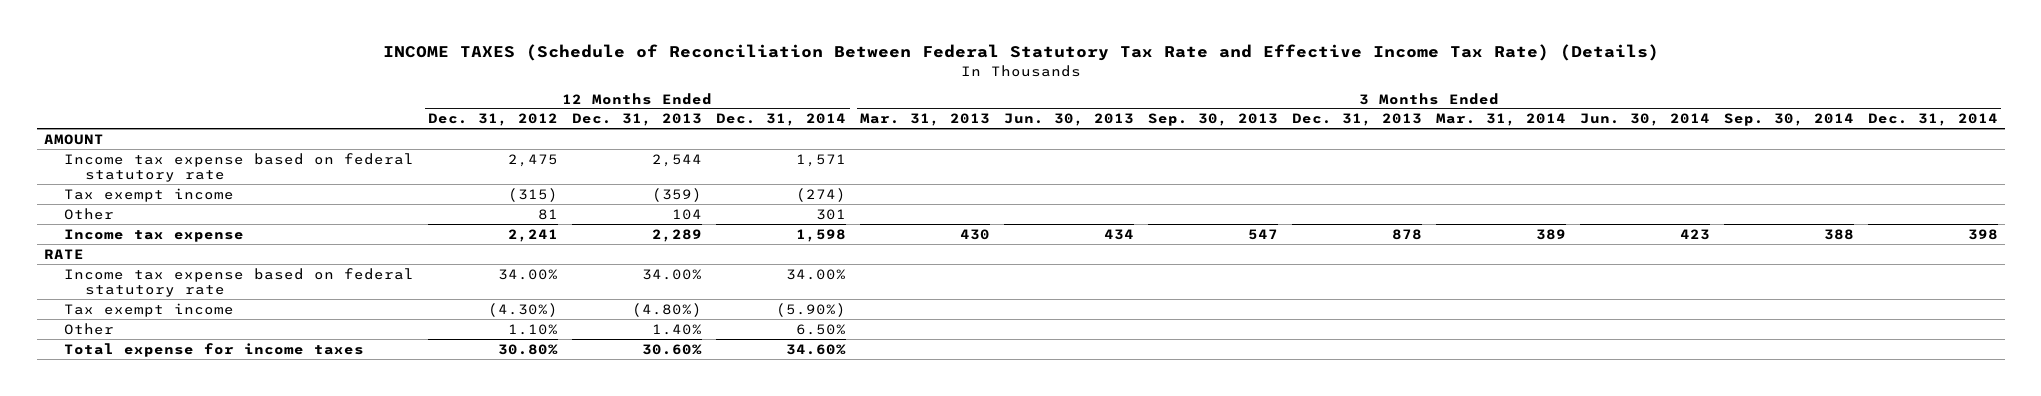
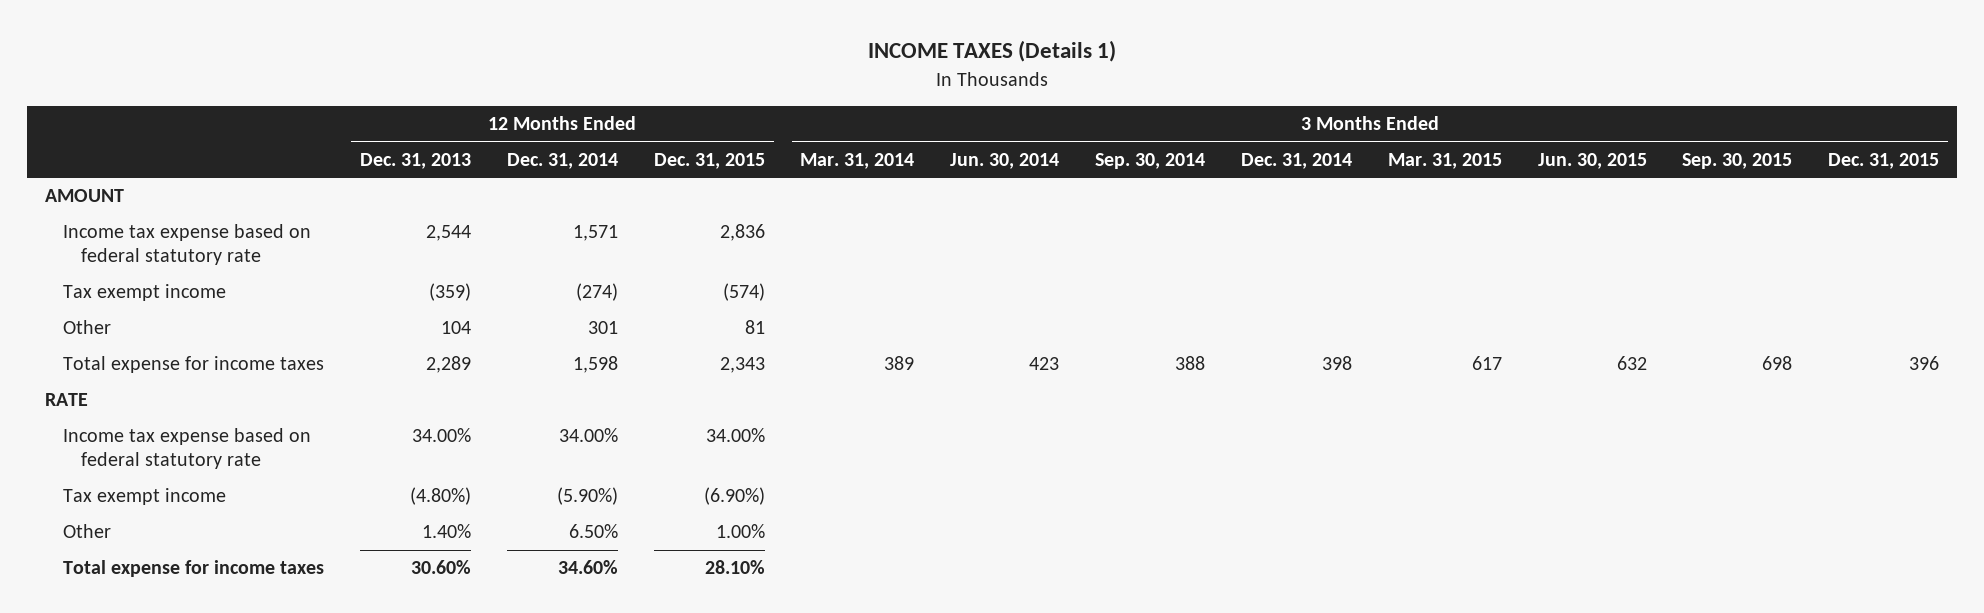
- INCOME TAXES (Schedule of Reconciliation Between Federal Statutory Tax Rate and Effective Income Tax Rate) (Details)
+ INCOME TAXES (Details 1)
- | 12 Months Ended Dec. 31, 2012 | 12 Months Ended Dec. 31, 2013 | 12 Months Ended Dec. 31, 2014 | 3 Months Ended Mar. 31, 2013 | 3 Months Ended Jun. 30, 2013 | 3 Months Ended Sep. 30, 2013 | 3 Months Ended Dec. 31, 2013 | 3 Months Ended Mar. 31, 2014 | 3 Months Ended Jun. 30, 2014 | 3 Months Ended Sep. 30, 2014 | 3 Months Ended Dec. 31, 2014
+ | 12 Months Ended Dec. 31, 2013 | 12 Months Ended Dec. 31, 2014 | 12 Months Ended Dec. 31, 2015 | 3 Months Ended Mar. 31, 2014 | 3 Months Ended Jun. 30, 2014 | 3 Months Ended Sep. 30, 2014 | 3 Months Ended Dec. 31, 2014 | 3 Months Ended Mar. 31, 2015 | 3 Months Ended Jun. 30, 2015 | 3 Months Ended Sep. 30, 2015 | 3 Months Ended Dec. 31, 2015
- Income tax expense | 2,241 | 2,289 | 1,598 | 430 | 434 | 547 | 878 | 389 | 423 | 388 | 398
+ Total expense for income taxes | 2,289 | 1,598 | 2,343 | 389 | 423 | 388 | 398 | 617 | 632 | 698 | 396

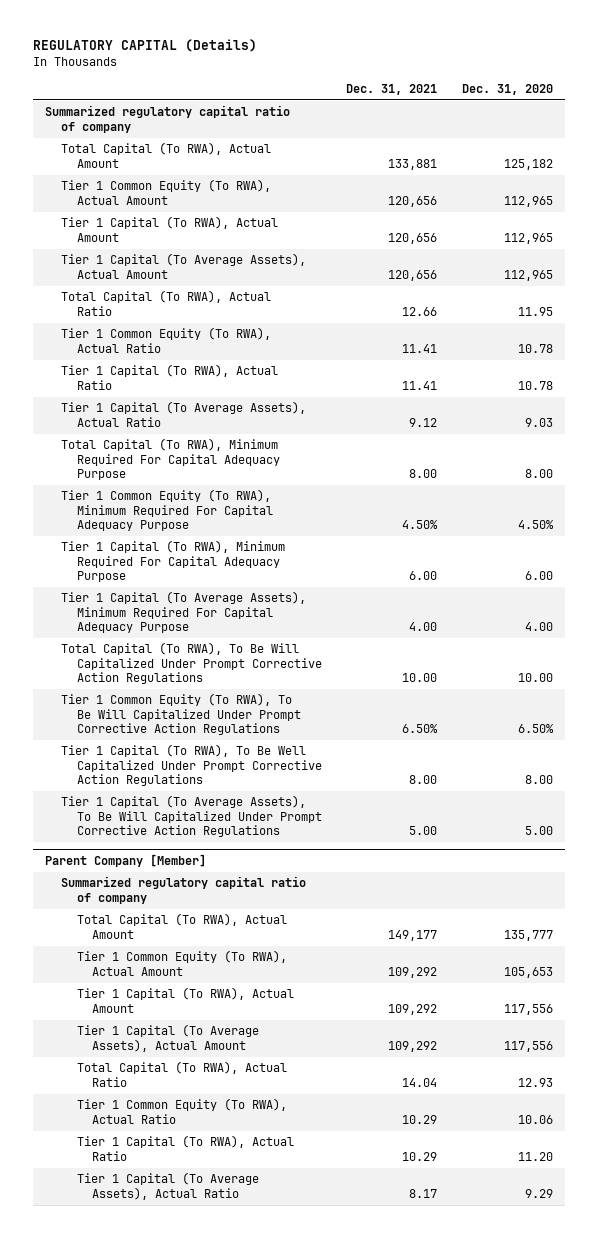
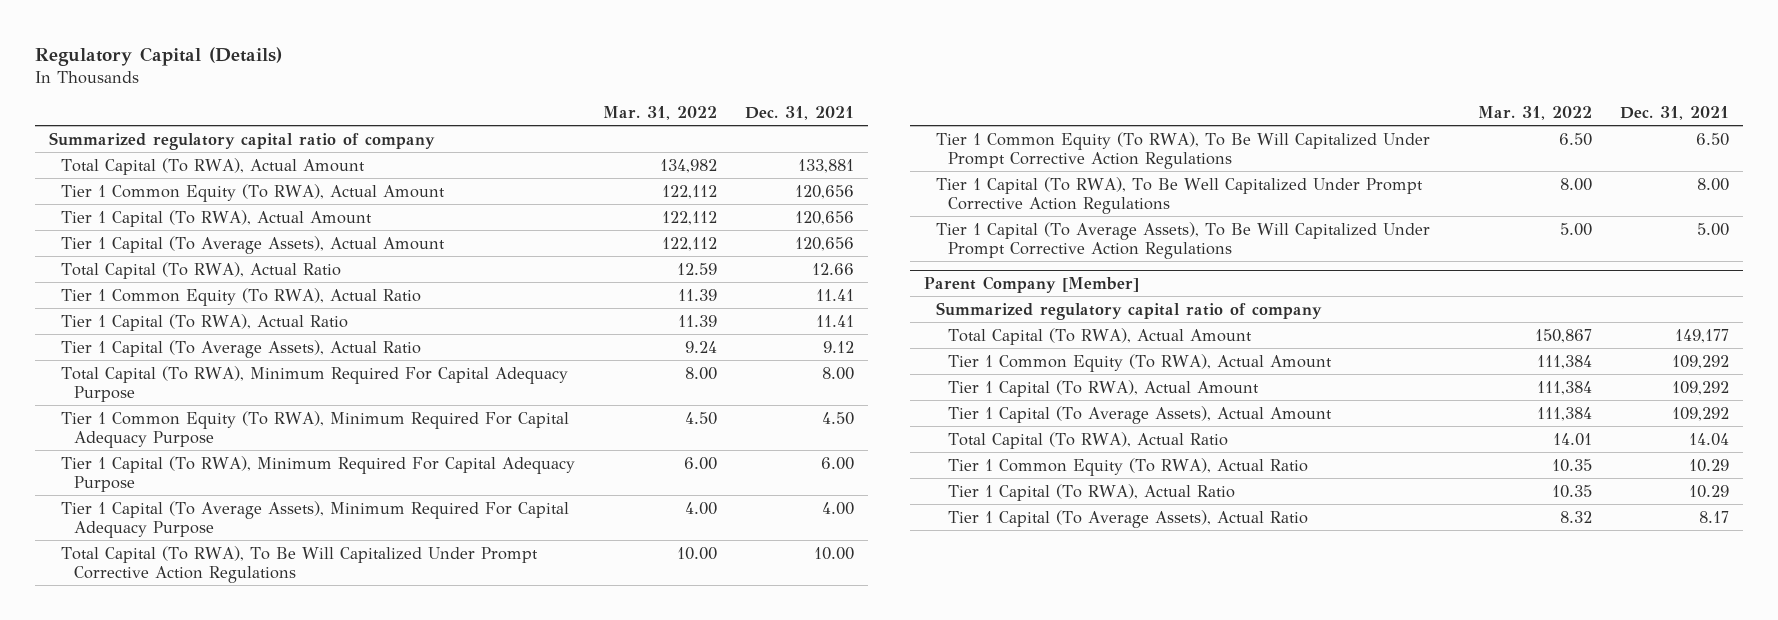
- REGULATORY CAPITAL (Details)
+ Regulatory Capital (Details)
- | Dec. 31, 2021 | Dec. 31, 2020
+ | Mar. 31, 2022 | Dec. 31, 2021
- Tier 1 Common Equity (To RWA), Minimum Required For Capital Adequacy Purpose | 4.50% | 4.50%
+ Tier 1 Common Equity (To RWA), Minimum Required For Capital Adequacy Purpose | 4.50 | 4.50
- Tier 1 Common Equity (To RWA), To Be Will Capitalized Under Prompt Corrective Action Regulations | 6.50% | 6.50%
+ Tier 1 Common Equity (To RWA), To Be Will Capitalized Under Prompt Corrective Action Regulations | 6.50 | 6.50

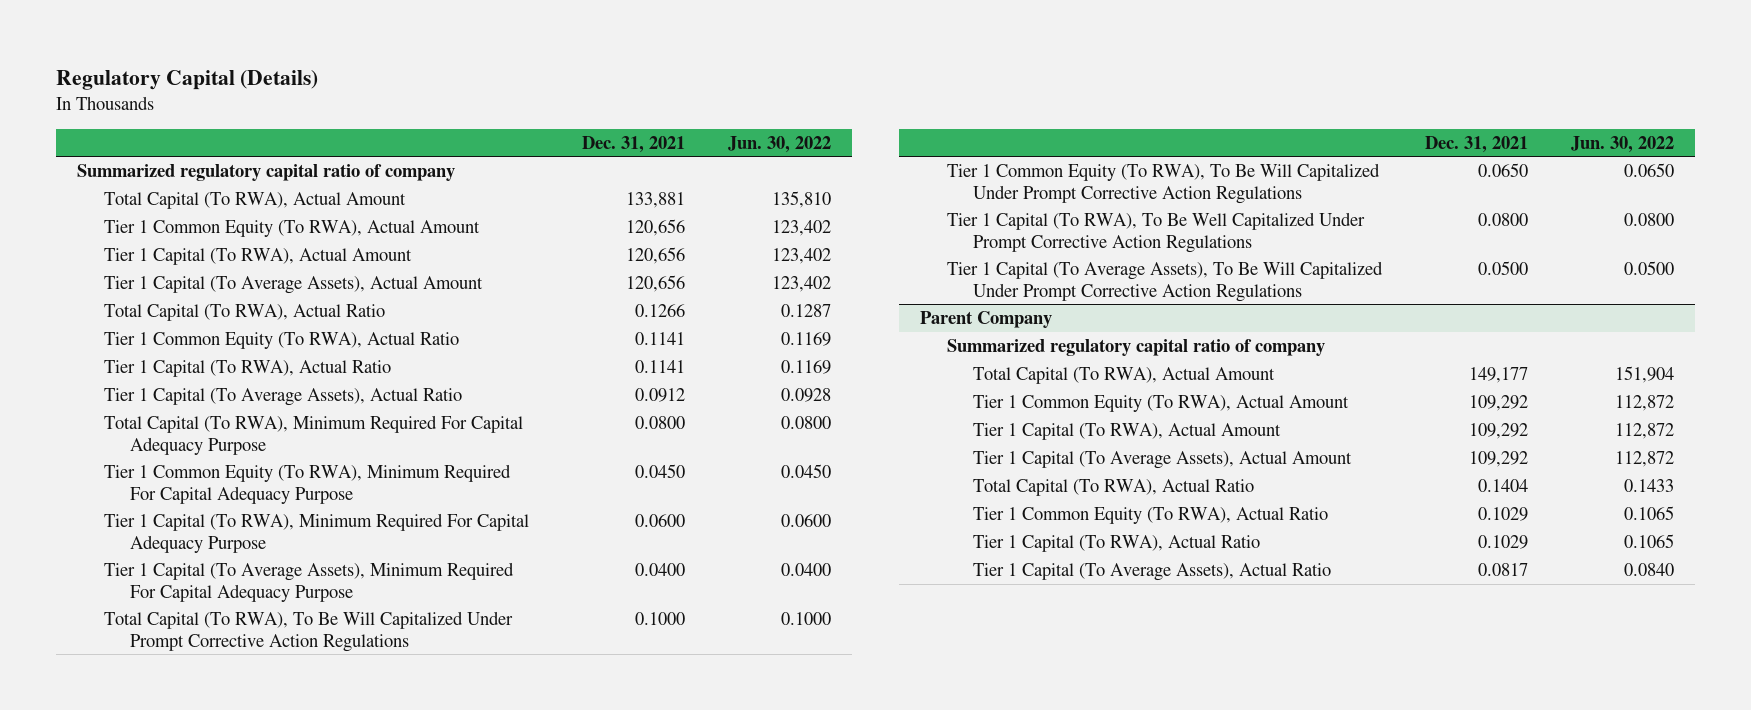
- | Mar. 31, 2022 | Dec. 31, 2021
+ | Dec. 31, 2021 | Jun. 30, 2022
- Total Capital (To RWA), Actual Ratio | 12.59 | 12.66
- Tier 1 Common Equity (To RWA), Actual Ratio | 11.39 | 11.41
- Tier 1 Capital (To RWA), Actual Ratio | 11.39 | 11.41
- Tier 1 Capital (To Average Assets), Actual Ratio | 9.24 | 9.12
- Total Capital (To RWA), Minimum Required For Capital Adequacy Purpose | 8.00 | 8.00
- Tier 1 Common Equity (To RWA), Minimum Required For Capital Adequacy Purpose | 4.50 | 4.50
- Tier 1 Capital (To RWA), Minimum Required For Capital Adequacy Purpose | 6.00 | 6.00
- Tier 1 Capital (To Average Assets), Minimum Required For Capital Adequacy Purpose | 4.00 | 4.00
- Total Capital (To RWA), To Be Will Capitalized Under Prompt Corrective Action Regulations | 10.00 | 10.00
- Tier 1 Common Equity (To RWA), To Be Will Capitalized Under Prompt Corrective Action Regulations | 6.50 | 6.50
- Tier 1 Capital (To RWA), To Be Well Capitalized Under Prompt Corrective Action Regulations | 8.00 | 8.00
- Tier 1 Capital (To Average Assets), To Be Will Capitalized Under Prompt Corrective Action Regulations | 5.00 | 5.00
- Parent Company [Member]
+ Total Capital (To RWA), Actual Ratio | 0.1266 | 0.1287
+ Tier 1 Common Equity (To RWA), Actual Ratio | 0.1141 | 0.1169
+ Tier 1 Capital (To RWA), Actual Ratio | 0.1141 | 0.1169
+ Tier 1 Capital (To Average Assets), Actual Ratio | 0.0912 | 0.0928
+ Total Capital (To RWA), Minimum Required For Capital Adequacy Purpose | 0.0800 | 0.0800
+ Tier 1 Common Equity (To RWA), Minimum Required For Capital Adequacy Purpose | 0.0450 | 0.0450
+ Tier 1 Capital (To RWA), Minimum Required For Capital Adequacy Purpose | 0.0600 | 0.0600
+ Tier 1 Capital (To Average Assets), Minimum Required For Capital Adequacy Purpose | 0.0400 | 0.0400
+ Total Capital (To RWA), To Be Will Capitalized Under Prompt Corrective Action Regulations | 0.1000 | 0.1000
+ Tier 1 Common Equity (To RWA), To Be Will Capitalized Under Prompt Corrective Action Regulations | 0.0650 | 0.0650
+ Tier 1 Capital (To RWA), To Be Well Capitalized Under Prompt Corrective Action Regulations | 0.0800 | 0.0800
+ Tier 1 Capital (To Average Assets), To Be Will Capitalized Under Prompt Corrective Action Regulations | 0.0500 | 0.0500
+ Parent Company
- Total Capital (To RWA), Actual Ratio | 14.01 | 14.04
- Tier 1 Common Equity (To RWA), Actual Ratio | 10.35 | 10.29
- Tier 1 Capital (To RWA), Actual Ratio | 10.35 | 10.29
- Tier 1 Capital (To Average Assets), Actual Ratio | 8.32 | 8.17
+ Total Capital (To RWA), Actual Ratio | 0.1404 | 0.1433
+ Tier 1 Common Equity (To RWA), Actual Ratio | 0.1029 | 0.1065
+ Tier 1 Capital (To RWA), Actual Ratio | 0.1029 | 0.1065
+ Tier 1 Capital (To Average Assets), Actual Ratio | 0.0817 | 0.0840

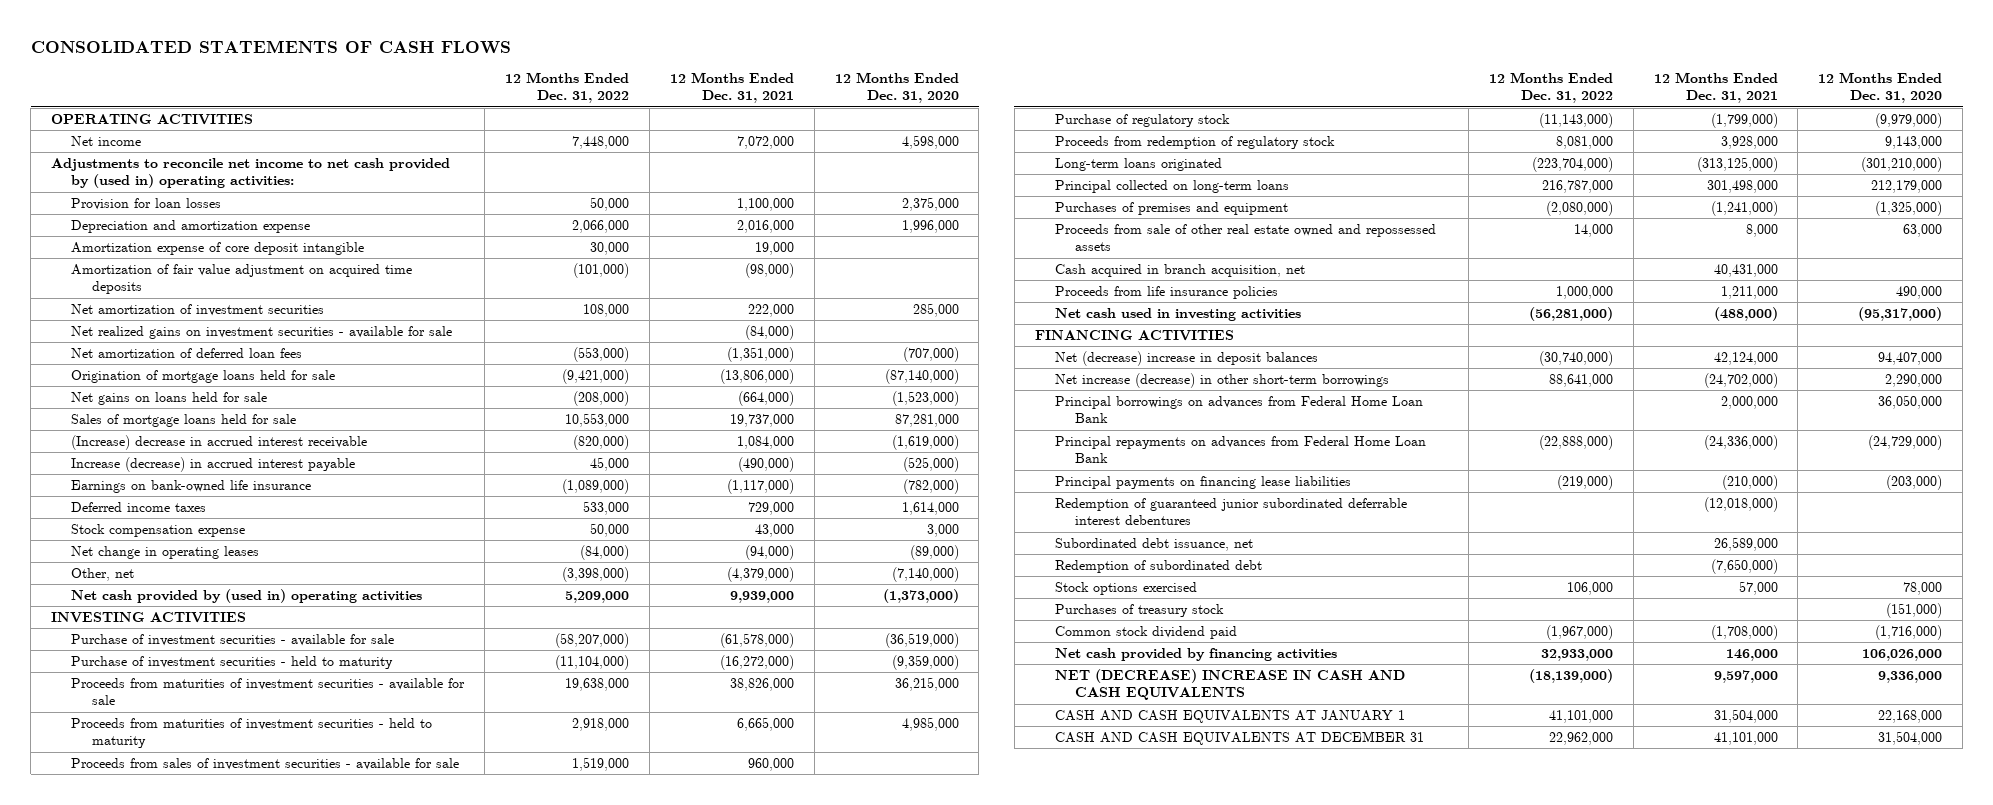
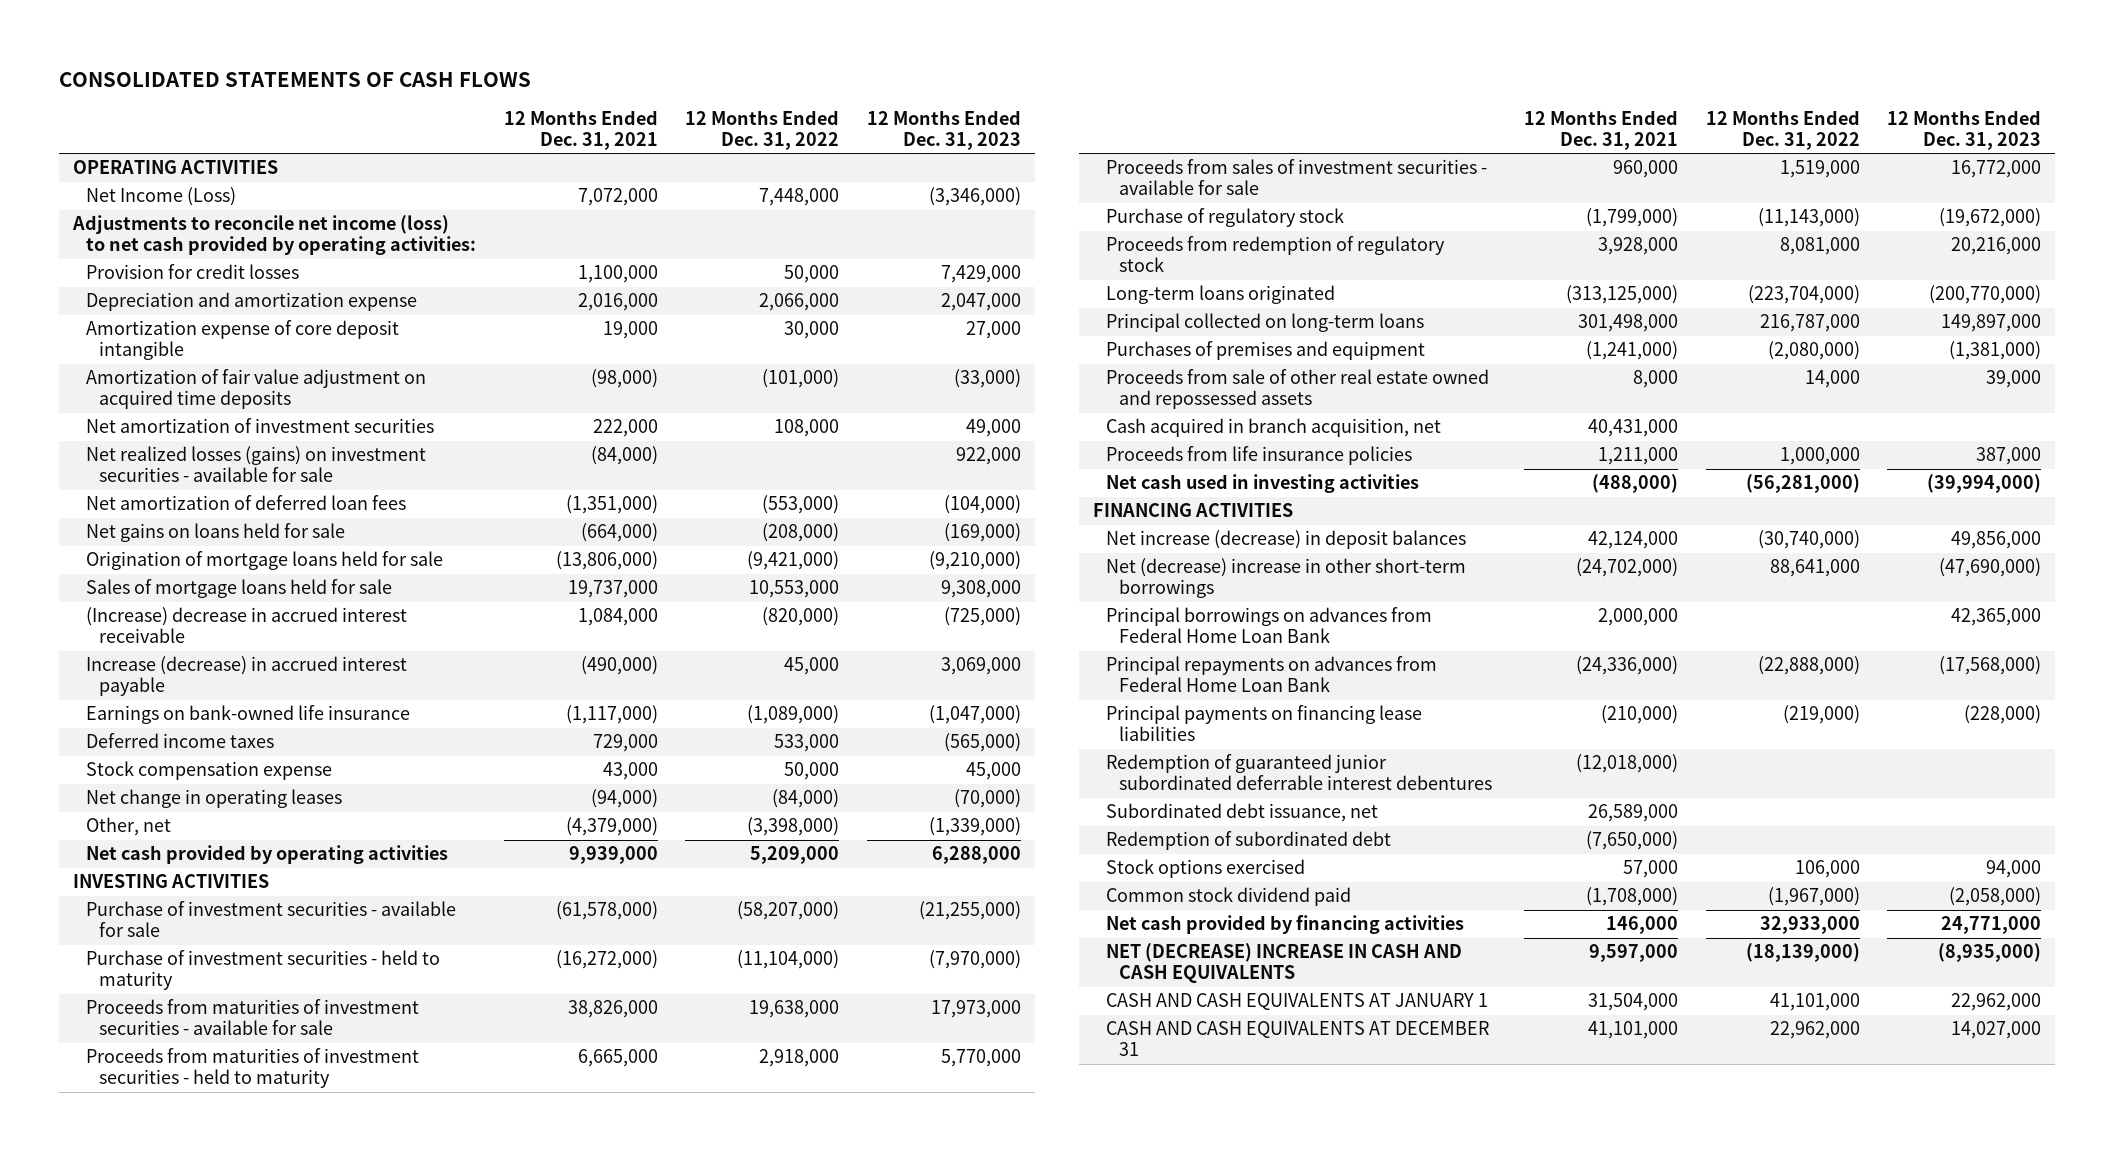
- | 12 Months Ended Dec. 31, 2022 | 12 Months Ended Dec. 31, 2021 | 12 Months Ended Dec. 31, 2020
+ | 12 Months Ended Dec. 31, 2021 | 12 Months Ended Dec. 31, 2022 | 12 Months Ended Dec. 31, 2023
- Net income | 7,448,000 | 7,072,000 | 4,598,000
- Adjustments to reconcile net income to net cash provided by (used in) operating activities:
- Provision for loan losses | 50,000 | 1,100,000 | 2,375,000
+ Net Income (Loss) | 7,072,000 | 7,448,000 | (3,346,000)
+ Adjustments to reconcile net income (loss) to net cash provided by operating activities:
+ Provision for credit losses | 1,100,000 | 50,000 | 7,429,000
- Net realized gains on investment securities - available for sale | | (84,000) |
+ Net realized losses (gains) on investment securities - available for sale | (84,000) | | 922,000
moved down: Origination of mortgage loans held for sale | (13,806,000) | (9,421,000) | (9,210,000)
- Net cash provided by (used in) operating activities | 5,209,000 | 9,939,000 | (1,373,000)
+ Net cash provided by operating activities | 9,939,000 | 5,209,000 | 6,288,000
- Net (decrease) increase in deposit balances | (30,740,000) | 42,124,000 | 94,407,000
- Net increase (decrease) in other short-term borrowings | 88,641,000 | (24,702,000) | 2,290,000
+ Net increase (decrease) in deposit balances | 42,124,000 | (30,740,000) | 49,856,000
+ Net (decrease) increase in other short-term borrowings | (24,702,000) | 88,641,000 | (47,690,000)
- Purchases of treasury stock | | | (151,000)

